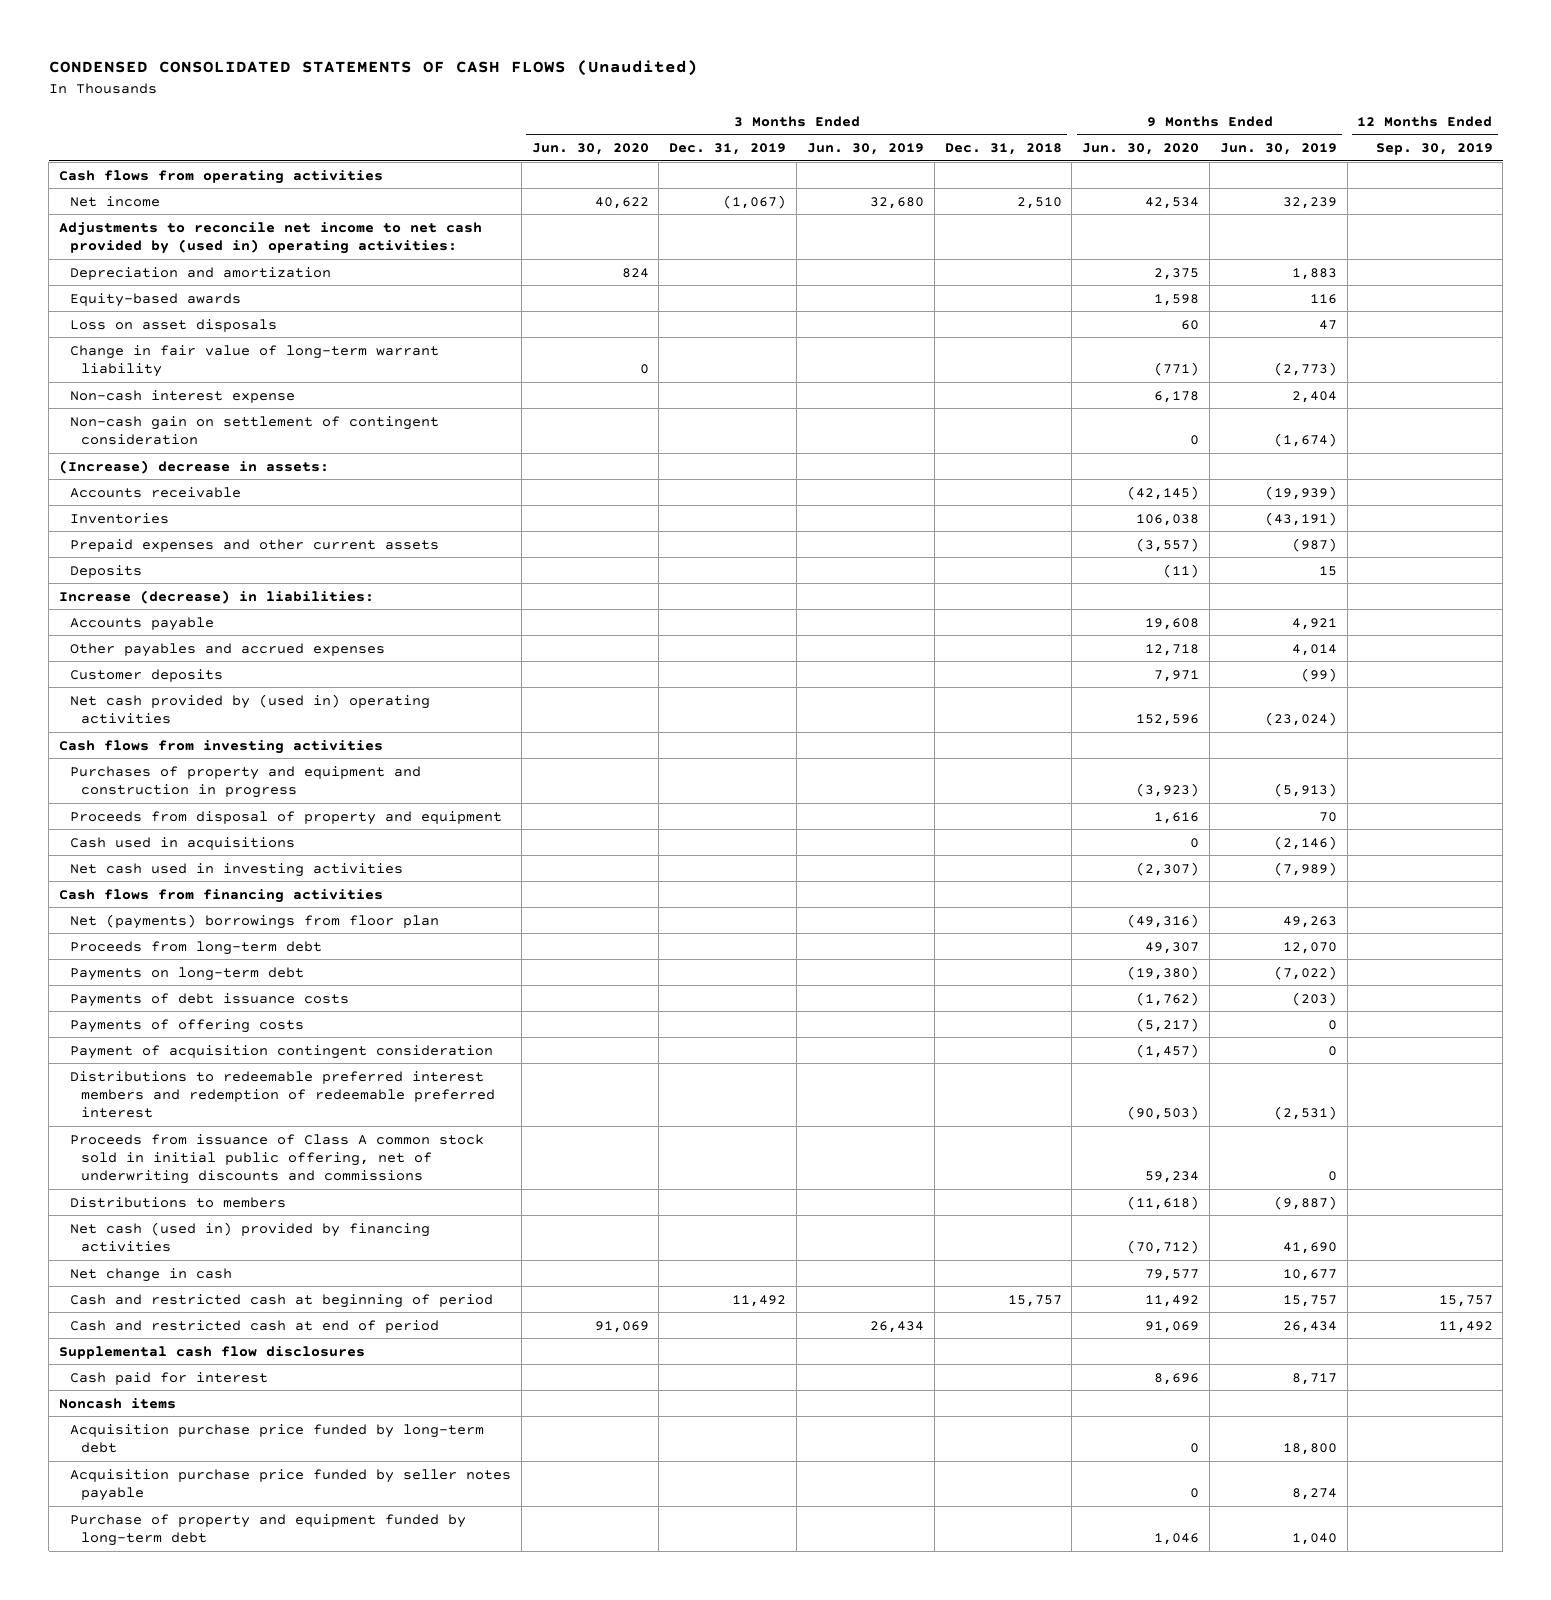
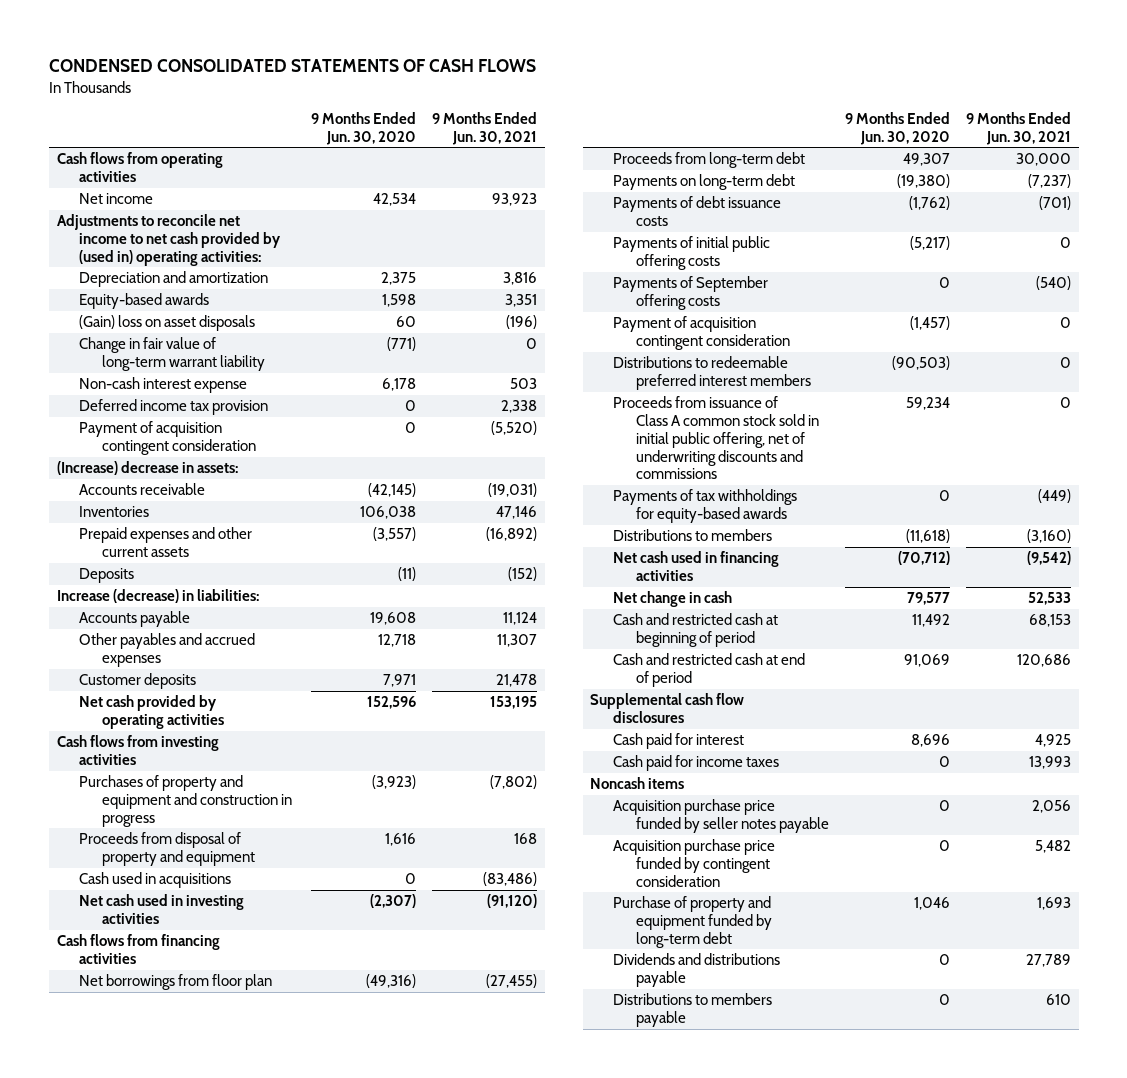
- CONDENSED CONSOLIDATED STATEMENTS OF CASH FLOWS (Unaudited)
+ CONDENSED CONSOLIDATED STATEMENTS OF CASH FLOWS
- | 3 Months Ended Jun. 30, 2020 | 3 Months Ended Dec. 31, 2019 | 3 Months Ended Jun. 30, 2019 | 3 Months Ended Dec. 31, 2018 | 9 Months Ended Jun. 30, 2020 | 9 Months Ended Jun. 30, 2019 | 12 Months Ended Sep. 30, 2019
+ | 9 Months Ended Jun. 30, 2020 | 9 Months Ended Jun. 30, 2021
- Loss on asset disposals | | | | | 60 | 47 |
+ (Gain) loss on asset disposals | 60 | (196)
- Non-cash gain on settlement of contingent consideration | | | | | 0 | (1,674) |
+ Deferred income tax provision | 0 | 2,338
+ Payment of acquisition contingent consideration | 0 | (5,520)
- Net cash provided by (used in) operating activities | | | | | 152,596 | (23,024) |
+ Net cash provided by operating activities | 152,596 | 153,195
- Net (payments) borrowings from floor plan | | | | | (49,316) | 49,263 |
+ Net borrowings from floor plan | (49,316) | (27,455)
- Payments of offering costs | | | | | (5,217) | 0 |
+ Payments of initial public offering costs | (5,217) | 0
+ Payments of September offering costs | 0 | (540)
- Distributions to redeemable preferred interest members and redemption of redeemable preferred interest | | | | | (90,503) | (2,531) |
+ Distributions to redeemable preferred interest members | (90,503) | 0
+ Payments of tax withholdings for equity-based awards | 0 | (449)
- Net cash (used in) provided by financing activities | | | | | (70,712) | 41,690 |
+ Net cash used in financing activities | (70,712) | (9,542)
+ Cash paid for income taxes | 0 | 13,993
- Acquisition purchase price funded by long-term debt | | | | | 0 | 18,800 |
+ Acquisition purchase price funded by contingent consideration | 0 | 5,482
+ Dividends and distributions payable | 0 | 27,789
+ Distributions to members payable | 0 | 610

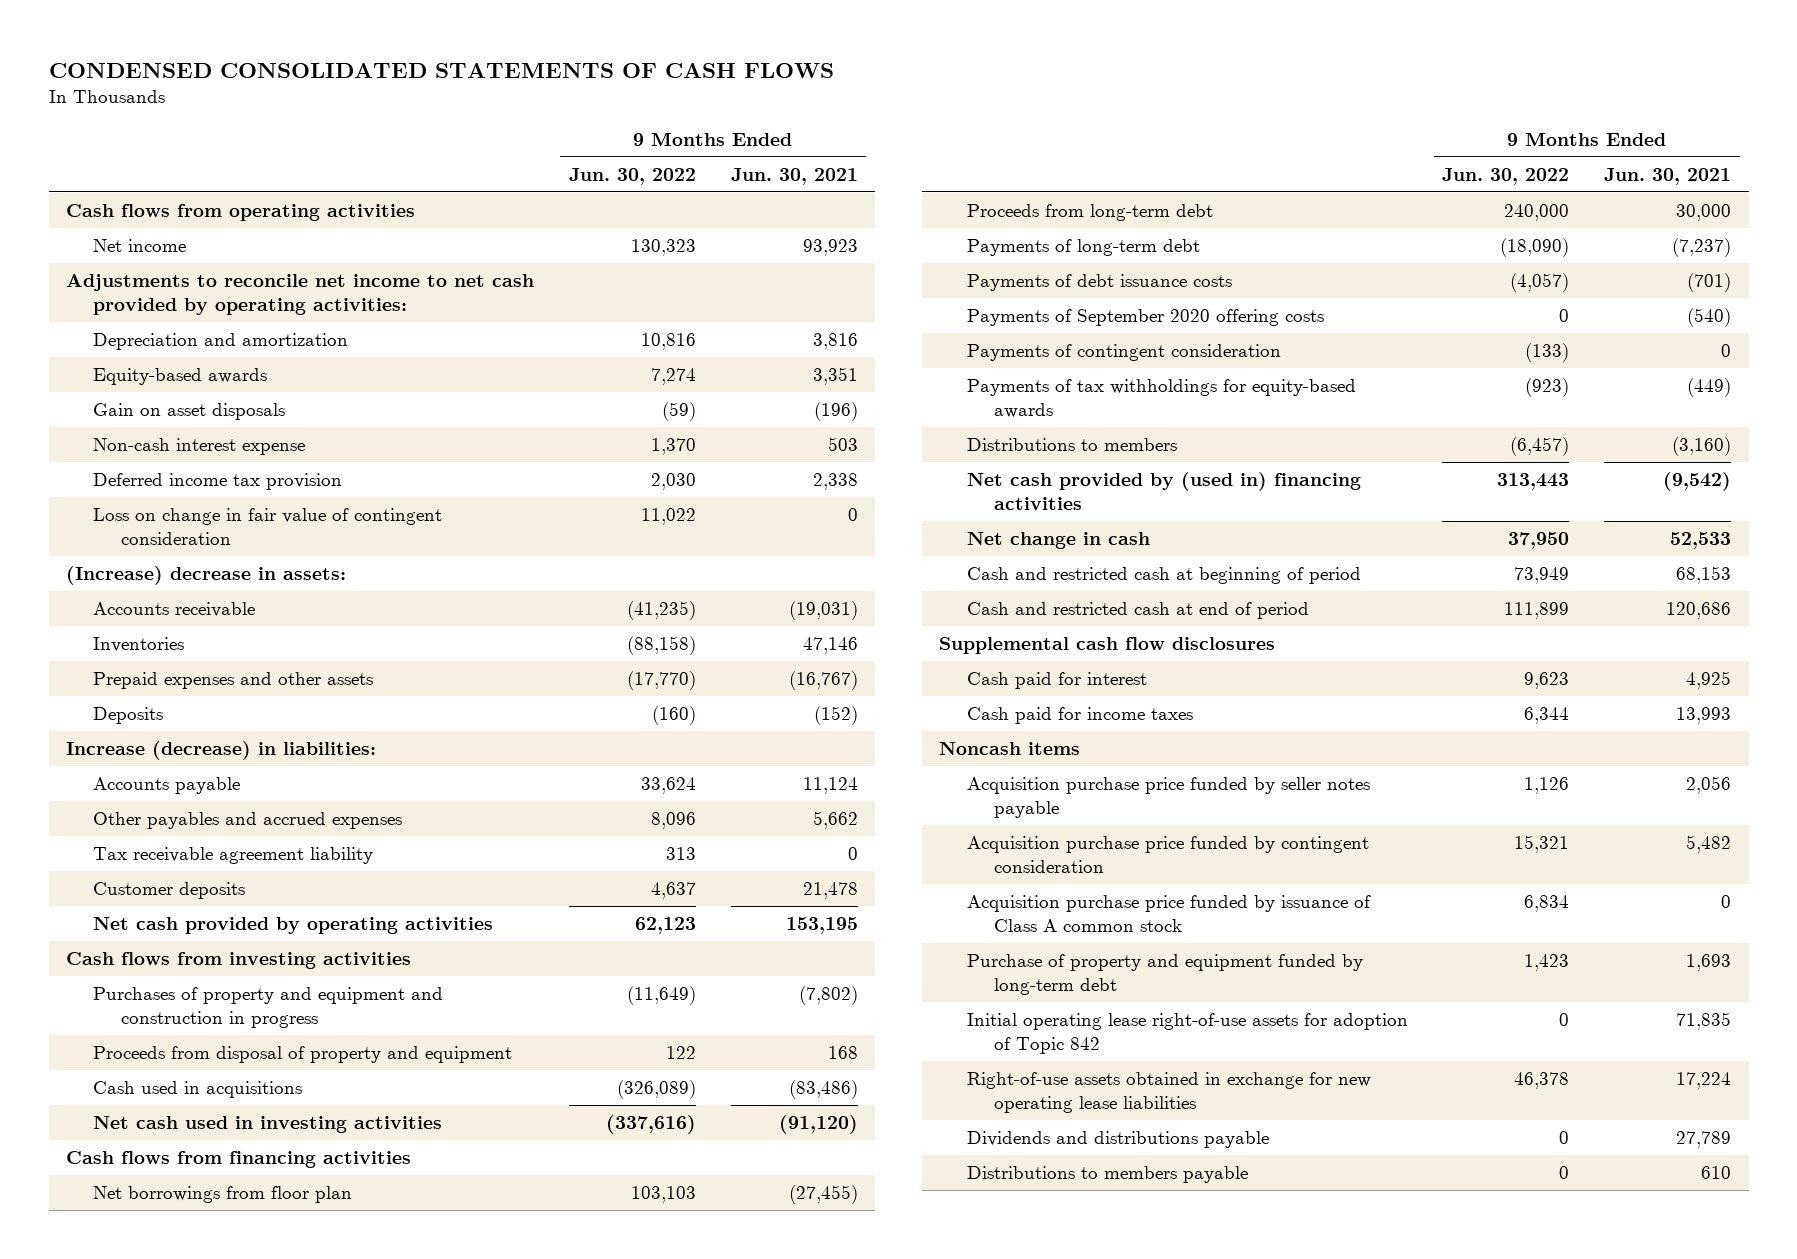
- | 9 Months Ended Jun. 30, 2020 | 9 Months Ended Jun. 30, 2021
+ | 9 Months Ended Jun. 30, 2022 | 9 Months Ended Jun. 30, 2021
- Adjustments to reconcile net income to net cash provided by (used in) operating activities:
+ Adjustments to reconcile net income to net cash provided by operating activities:
- (Gain) loss on asset disposals | 60 | (196)
- Change in fair value of long-term warrant liability | (771) | 0
+ Gain on asset disposals | (59) | (196)
- Payment of acquisition contingent consideration | 0 | (5,520)
+ Loss on change in fair value of contingent consideration | 11,022 | 0
- Prepaid expenses and other current assets | (3,557) | (16,892)
+ Prepaid expenses and other assets | (17,770) | (16,767)
- Other payables and accrued expenses | 12,718 | 11,307
+ Other payables and accrued expenses | 8,096 | 5,662
+ Tax receivable agreement liability | 313 | 0
- Payments on long-term debt | (19,380) | (7,237)
+ Payments of long-term debt | (18,090) | (7,237)
- Payments of initial public offering costs | (5,217) | 0
- Payments of September offering costs | 0 | (540)
- Payment of acquisition contingent consideration | (1,457) | 0
- Distributions to redeemable preferred interest members | (90,503) | 0
- Proceeds from issuance of Class A common stock sold in initial public offering, net of underwriting discounts and commissions | 59,234 | 0
+ Payments of September 2020 offering costs | 0 | (540)
+ Payments of contingent consideration | (133) | 0
- Net cash used in financing activities | (70,712) | (9,542)
+ Net cash provided by (used in) financing activities | 313,443 | (9,542)
+ Acquisition purchase price funded by issuance of Class A common stock | 6,834 | 0
+ Initial operating lease right-of-use assets for adoption of Topic 842 | 0 | 71,835
+ Right-of-use assets obtained in exchange for new operating lease liabilities | 46,378 | 17,224

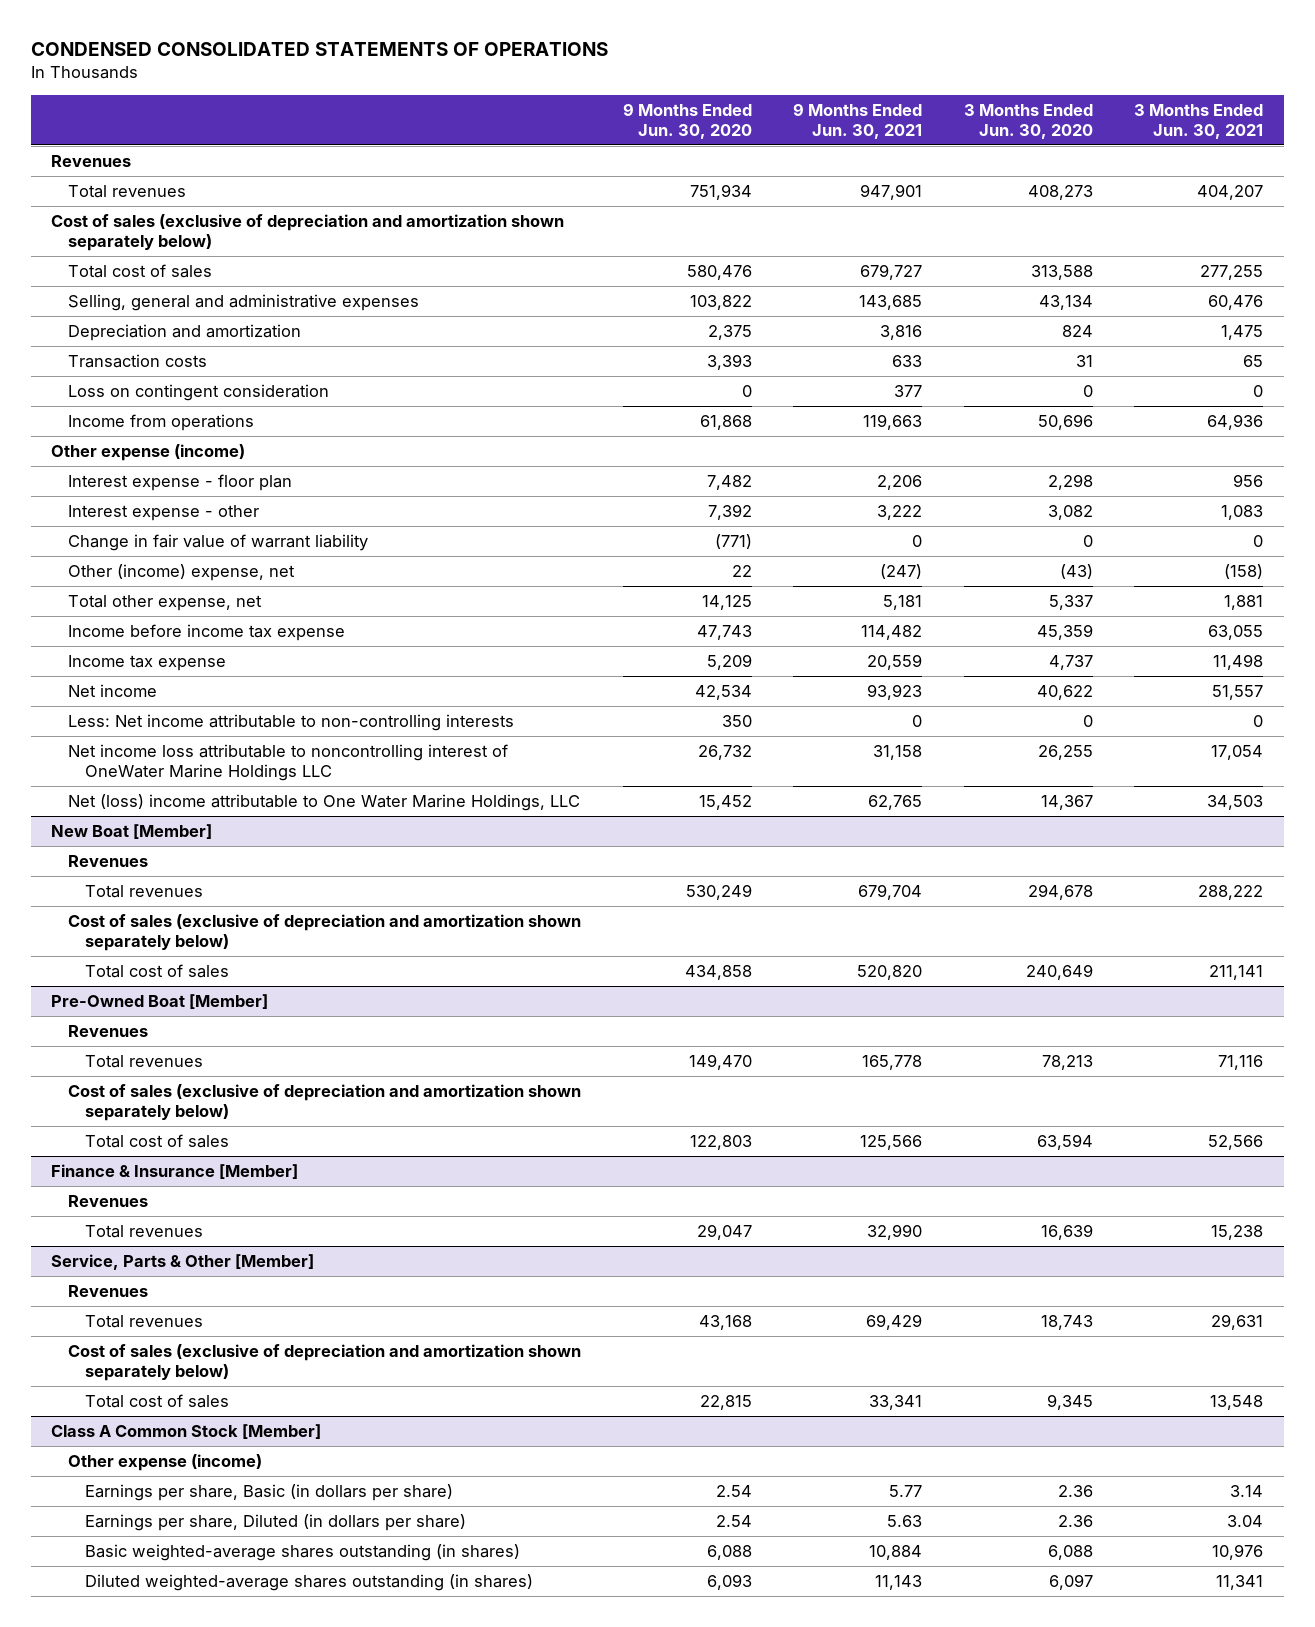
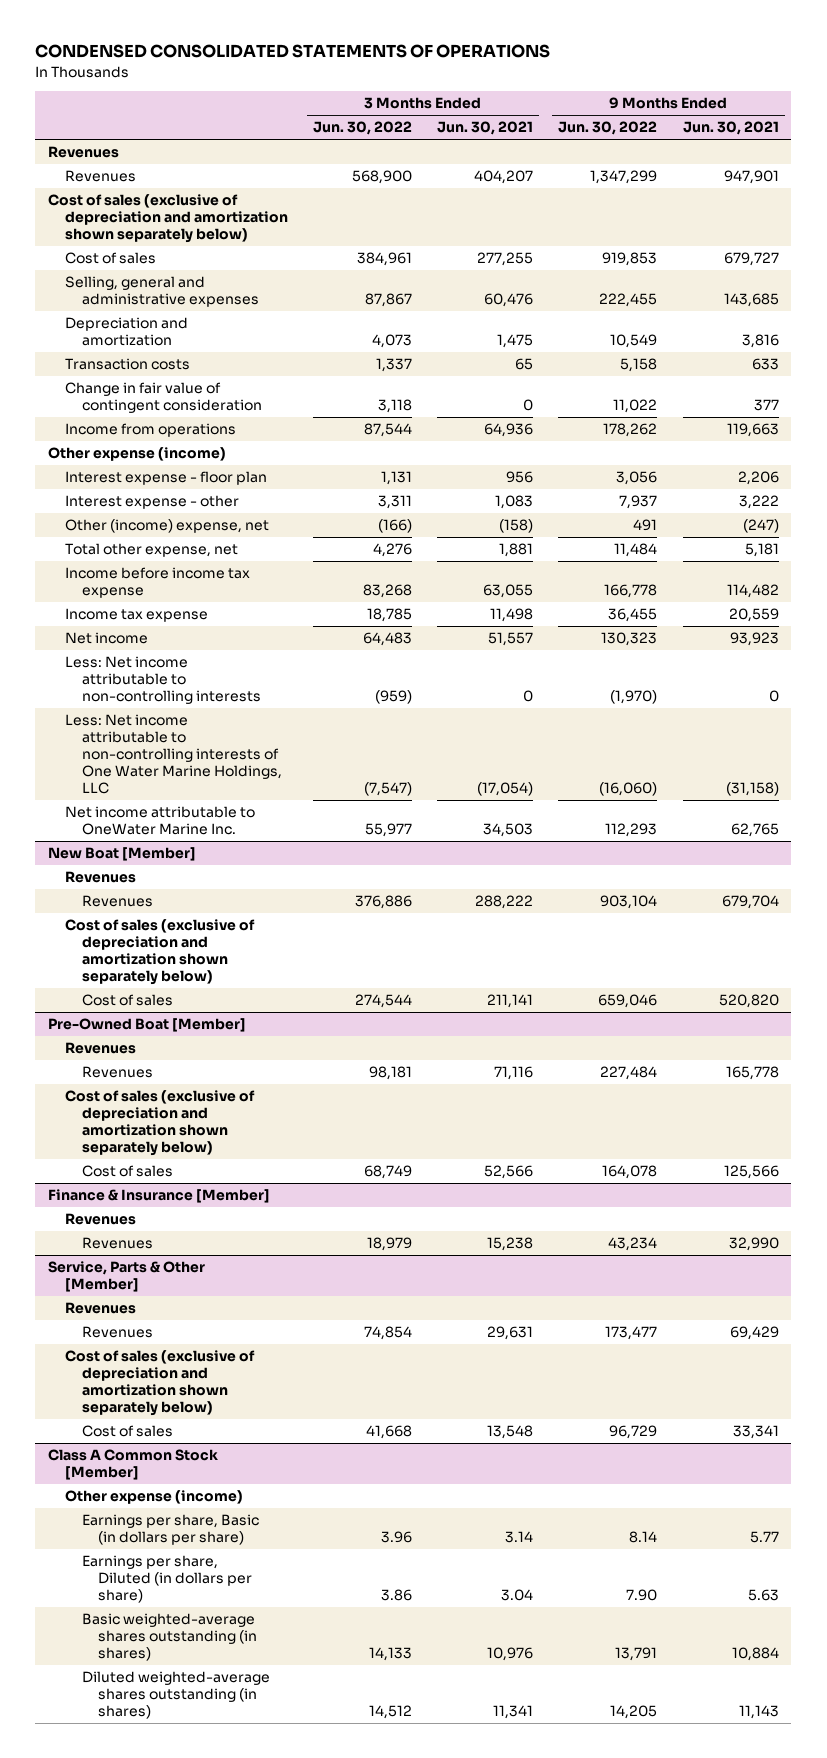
- | 9 Months Ended Jun. 30, 2020 | 9 Months Ended Jun. 30, 2021 | 3 Months Ended Jun. 30, 2020 | 3 Months Ended Jun. 30, 2021
+ | 3 Months Ended Jun. 30, 2022 | 3 Months Ended Jun. 30, 2021 | 9 Months Ended Jun. 30, 2022 | 9 Months Ended Jun. 30, 2021
- Total revenues | 751,934 | 947,901 | 408,273 | 404,207
+ Revenues | 568,900 | 404,207 | 1,347,299 | 947,901
- Total cost of sales | 580,476 | 679,727 | 313,588 | 277,255
+ Cost of sales | 384,961 | 277,255 | 919,853 | 679,727
- Loss on contingent consideration | 0 | 377 | 0 | 0
+ Change in fair value of contingent consideration | 3,118 | 0 | 11,022 | 377
- Change in fair value of warrant liability | (771) | 0 | 0 | 0
- Net income loss attributable to noncontrolling interest of OneWater Marine Holdings LLC | 26,732 | 31,158 | 26,255 | 17,054
- Net (loss) income attributable to One Water Marine Holdings, LLC | 15,452 | 62,765 | 14,367 | 34,503
+ Less: Net income attributable to non-controlling interests of One Water Marine Holdings, LLC | (7,547) | (17,054) | (16,060) | (31,158)
+ Net income attributable to OneWater Marine Inc. | 55,977 | 34,503 | 112,293 | 62,765
@ New Boat [Member]
- Total revenues | 530,249 | 679,704 | 294,678 | 288,222
+ Revenues | 376,886 | 288,222 | 903,104 | 679,704
- Total cost of sales | 434,858 | 520,820 | 240,649 | 211,141
+ Cost of sales | 274,544 | 211,141 | 659,046 | 520,820
@ Pre-Owned Boat [Member]
- Total revenues | 149,470 | 165,778 | 78,213 | 71,116
+ Revenues | 98,181 | 71,116 | 227,484 | 165,778
- Total cost of sales | 122,803 | 125,566 | 63,594 | 52,566
+ Cost of sales | 68,749 | 52,566 | 164,078 | 125,566
@ Finance & Insurance [Member]
- Total revenues | 29,047 | 32,990 | 16,639 | 15,238
+ Revenues | 18,979 | 15,238 | 43,234 | 32,990
@ Service, Parts & Other [Member]
- Total revenues | 43,168 | 69,429 | 18,743 | 29,631
+ Revenues | 74,854 | 29,631 | 173,477 | 69,429
- Total cost of sales | 22,815 | 33,341 | 9,345 | 13,548
+ Cost of sales | 41,668 | 13,548 | 96,729 | 33,341

